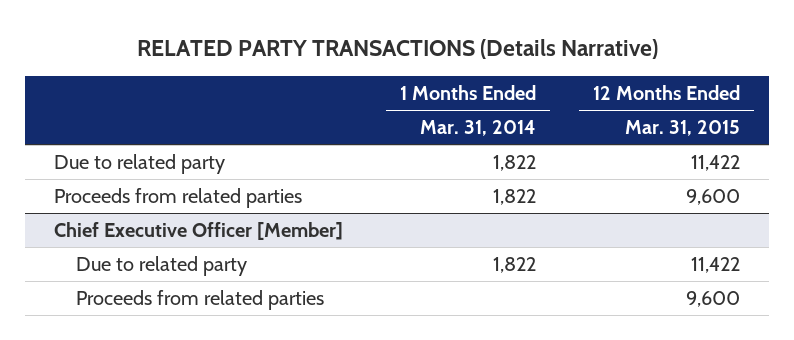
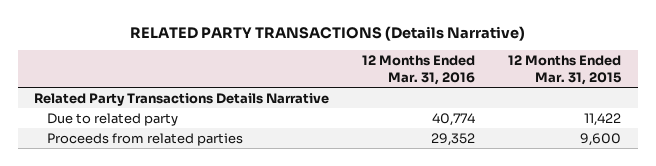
- | 1 Months Ended Mar. 31, 2014 | 12 Months Ended Mar. 31, 2015
+ | 12 Months Ended Mar. 31, 2016 | 12 Months Ended Mar. 31, 2015
- Due to related party | 1,822 | 11,422
- Proceeds from related parties | 1,822 | 9,600
- Chief Executive Officer [Member]
+ Related Party Transactions Details Narrative

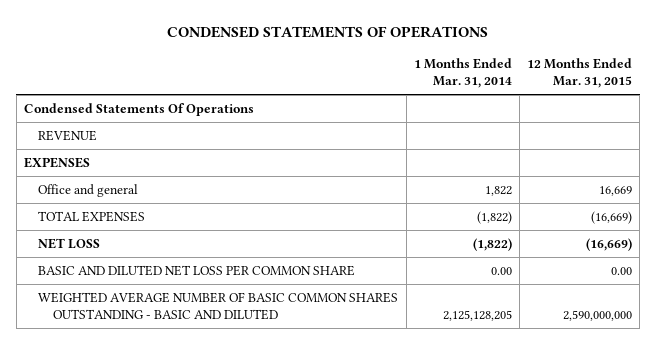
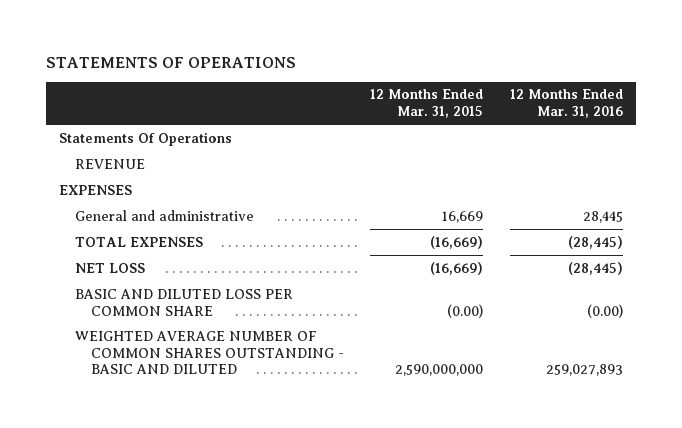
- CONDENSED STATEMENTS OF OPERATIONS
+ STATEMENTS OF OPERATIONS
- | 1 Months Ended Mar. 31, 2014 | 12 Months Ended Mar. 31, 2015
+ | 12 Months Ended Mar. 31, 2015 | 12 Months Ended Mar. 31, 2016
- Condensed Statements Of Operations
+ Statements Of Operations
- Office and general | 1,822 | 16,669
+ General and administrative | 16,669 | 28,445
- BASIC AND DILUTED NET LOSS PER COMMON SHARE | 0.00 | 0.00
- WEIGHTED AVERAGE NUMBER OF BASIC COMMON SHARES OUTSTANDING - BASIC AND DILUTED | 2,125,128,205 | 2,590,000,000
+ BASIC AND DILUTED LOSS PER COMMON SHARE | (0.00) | (0.00)
+ WEIGHTED AVERAGE NUMBER OF COMMON SHARES OUTSTANDING - BASIC AND DILUTED | 2,590,000,000 | 259,027,893

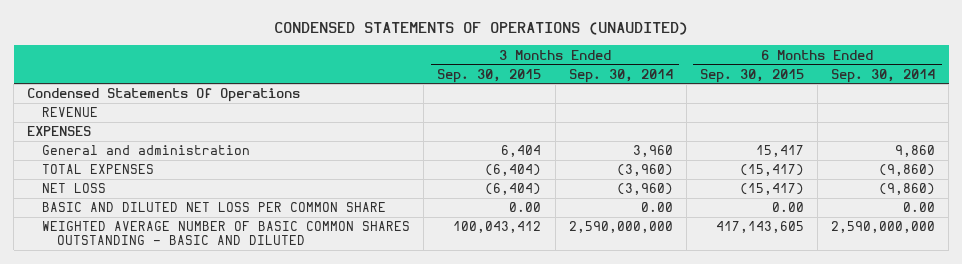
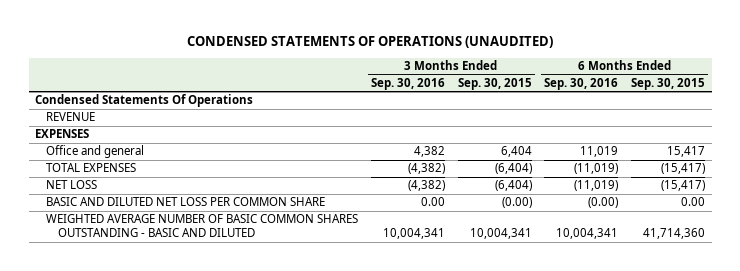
- | 3 Months Ended Sep. 30, 2015 | 3 Months Ended Sep. 30, 2014 | 6 Months Ended Sep. 30, 2015 | 6 Months Ended Sep. 30, 2014
+ | 3 Months Ended Sep. 30, 2016 | 3 Months Ended Sep. 30, 2015 | 6 Months Ended Sep. 30, 2016 | 6 Months Ended Sep. 30, 2015
- General and administration | 6,404 | 3,960 | 15,417 | 9,860
+ Office and general | 4,382 | 6,404 | 11,019 | 15,417
- BASIC AND DILUTED NET LOSS PER COMMON SHARE | 0.00 | 0.00 | 0.00 | 0.00
- WEIGHTED AVERAGE NUMBER OF BASIC COMMON SHARES OUTSTANDING - BASIC AND DILUTED | 100,043,412 | 2,590,000,000 | 417,143,605 | 2,590,000,000
+ BASIC AND DILUTED NET LOSS PER COMMON SHARE | 0.00 | (0.00) | (0.00) | 0.00
+ WEIGHTED AVERAGE NUMBER OF BASIC COMMON SHARES OUTSTANDING - BASIC AND DILUTED | 10,004,341 | 10,004,341 | 10,004,341 | 41,714,360

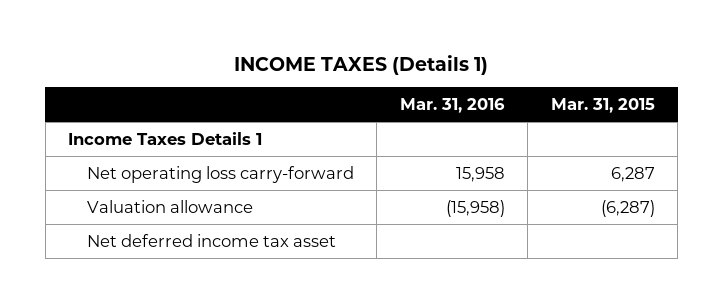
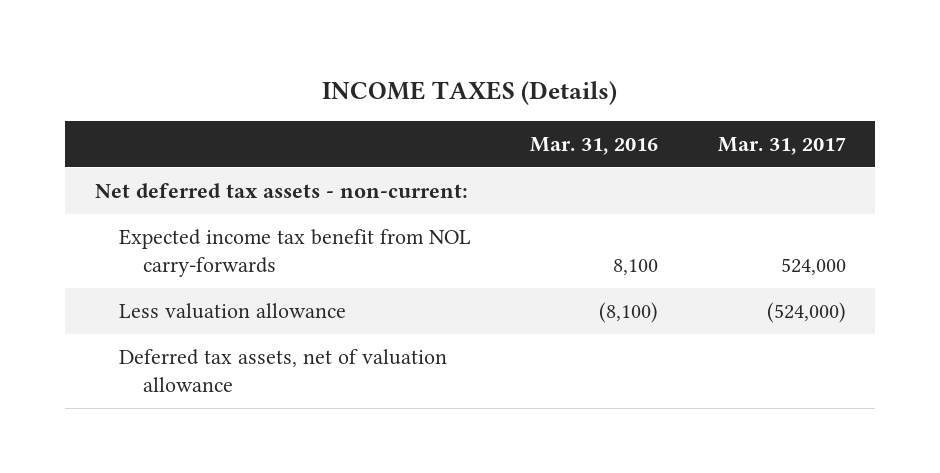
- INCOME TAXES (Details 1)
+ INCOME TAXES (Details)
- | Mar. 31, 2016 | Mar. 31, 2015
+ | Mar. 31, 2016 | Mar. 31, 2017
- Income Taxes Details 1
- Net operating loss carry-forward | 15,958 | 6,287
- Valuation allowance | (15,958) | (6,287)
- Net deferred income tax asset
+ Net deferred tax assets - non-current:
+ Expected income tax benefit from NOL carry-forwards | 8,100 | 524,000
+ Less valuation allowance | (8,100) | (524,000)
+ Deferred tax assets, net of valuation allowance

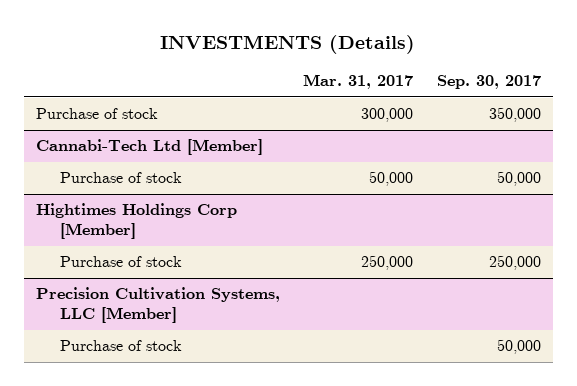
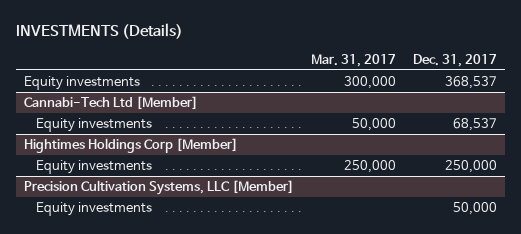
- | Mar. 31, 2017 | Sep. 30, 2017
+ | Mar. 31, 2017 | Dec. 31, 2017
- Purchase of stock | 300,000 | 350,000
+ Equity investments | 300,000 | 368,537
@ Cannabi-Tech Ltd [Member]
- Purchase of stock | 50,000 | 50,000
+ Equity investments | 50,000 | 68,537
@ Hightimes Holdings Corp [Member]
- Purchase of stock | 250,000 | 250,000
+ Equity investments | 250,000 | 250,000
@ Precision Cultivation Systems, LLC [Member]
- Purchase of stock | | 50,000
+ Equity investments | | 50,000

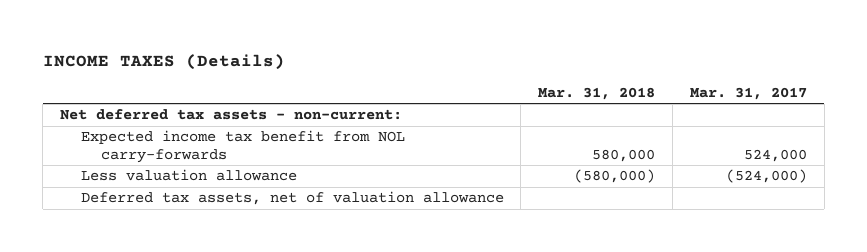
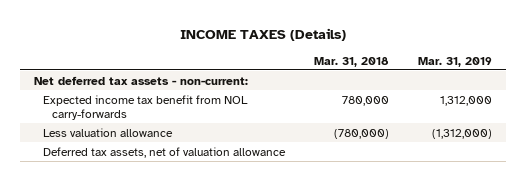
- | Mar. 31, 2018 | Mar. 31, 2017
+ | Mar. 31, 2018 | Mar. 31, 2019
- Expected income tax benefit from NOL carry-forwards | 580,000 | 524,000
- Less valuation allowance | (580,000) | (524,000)
+ Expected income tax benefit from NOL carry-forwards | 780,000 | 1,312,000
+ Less valuation allowance | (780,000) | (1,312,000)

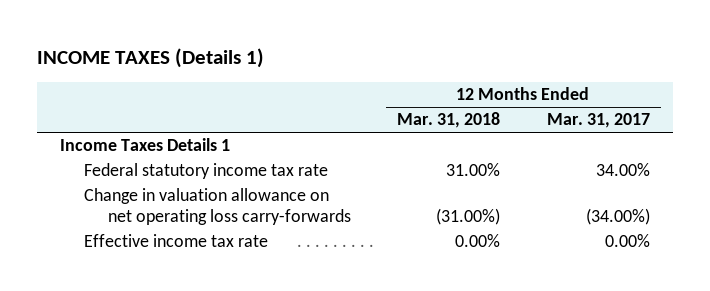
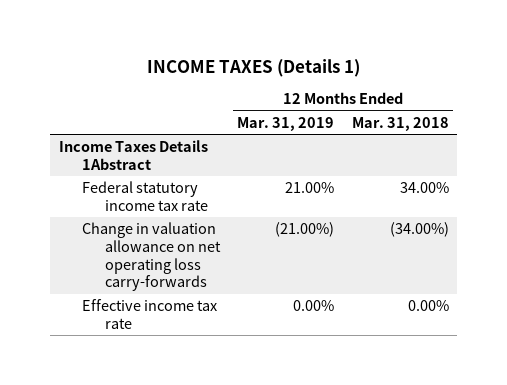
- | 12 Months Ended Mar. 31, 2018 | 12 Months Ended Mar. 31, 2017
+ | 12 Months Ended Mar. 31, 2019 | 12 Months Ended Mar. 31, 2018
- Income Taxes Details 1
- Federal statutory income tax rate | 31.00% | 34.00%
- Change in valuation allowance on net operating loss carry-forwards | (31.00%) | (34.00%)
+ Income Taxes Details 1Abstract
+ Federal statutory income tax rate | 21.00% | 34.00%
+ Change in valuation allowance on net operating loss carry-forwards | (21.00%) | (34.00%)

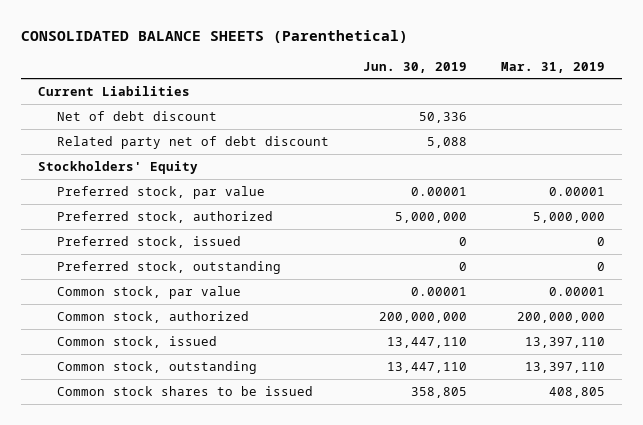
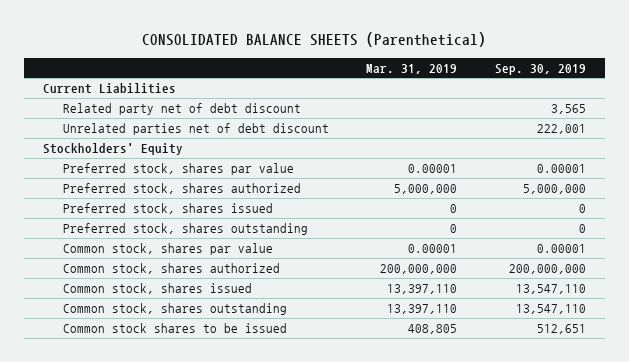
- | Jun. 30, 2019 | Mar. 31, 2019
+ | Mar. 31, 2019 | Sep. 30, 2019
- Net of debt discount | 50,336 |
+ Unrelated parties net of debt discount | | 222,001
- Preferred stock, par value | 0.00001 | 0.00001
- Preferred stock, authorized | 5,000,000 | 5,000,000
- Preferred stock, issued | 0 | 0
- Preferred stock, outstanding | 0 | 0
- Common stock, par value | 0.00001 | 0.00001
- Common stock, authorized | 200,000,000 | 200,000,000
- Common stock, issued | 13,447,110 | 13,397,110
- Common stock, outstanding | 13,447,110 | 13,397,110
+ Preferred stock, shares par value | 0.00001 | 0.00001
+ Preferred stock, shares authorized | 5,000,000 | 5,000,000
+ Preferred stock, shares issued | 0 | 0
+ Preferred stock, shares outstanding | 0 | 0
+ Common stock, shares par value | 0.00001 | 0.00001
+ Common stock, shares authorized | 200,000,000 | 200,000,000
+ Common stock, shares issued | 13,397,110 | 13,547,110
+ Common stock, shares outstanding | 13,397,110 | 13,547,110

